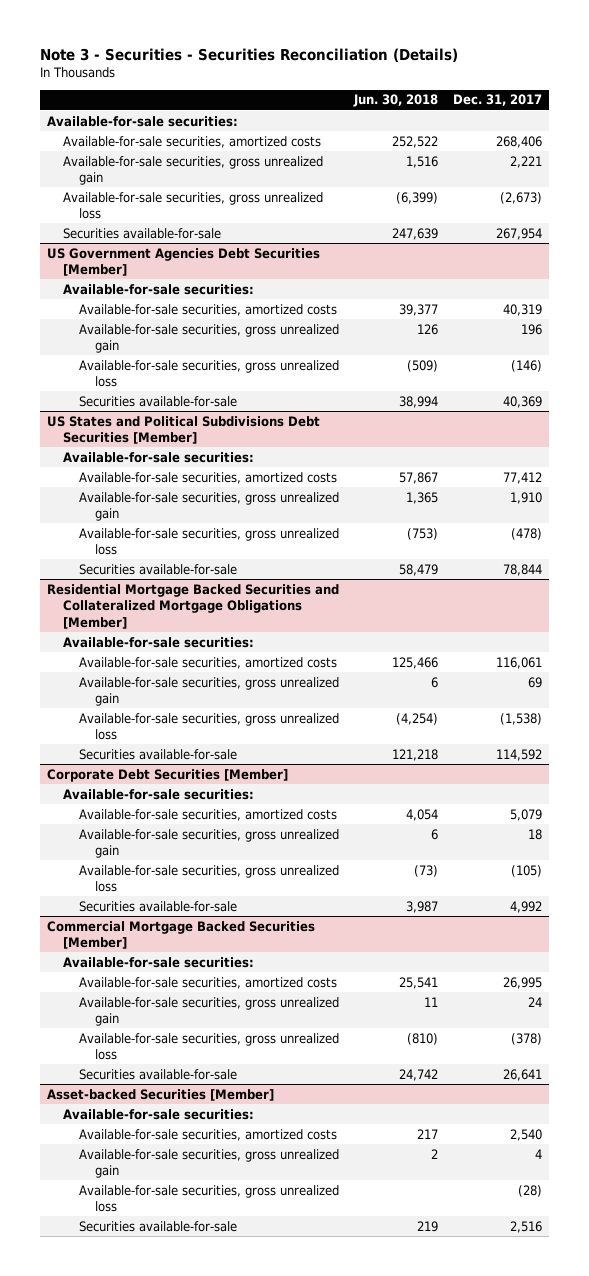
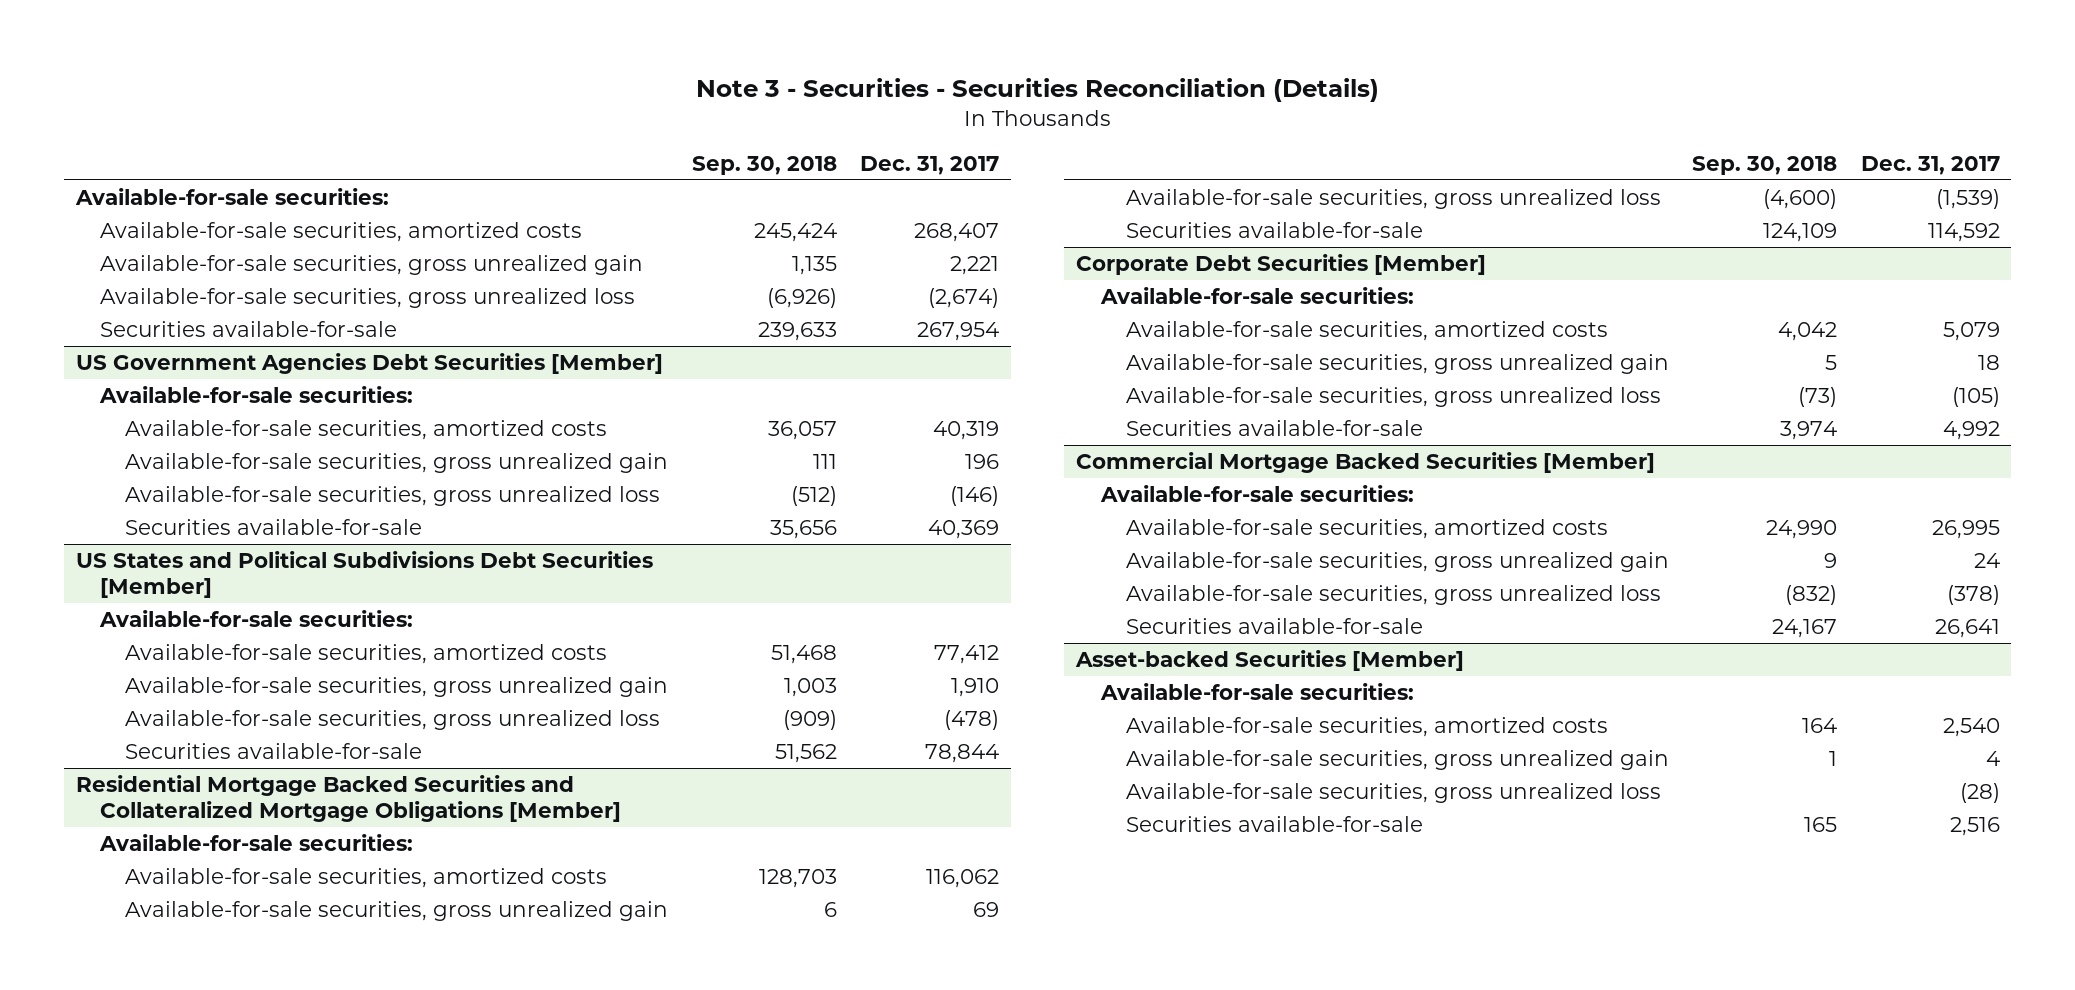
- | Jun. 30, 2018 | Dec. 31, 2017
+ | Sep. 30, 2018 | Dec. 31, 2017
- Available-for-sale securities, amortized costs | 252,522 | 268,406
+ Available-for-sale securities, amortized costs | 245,424 | 268,407
- Available-for-sale securities, gross unrealized loss | (6,399) | (2,673)
+ Available-for-sale securities, gross unrealized loss | (6,926) | (2,674)
@ Residential Mortgage Backed Securities and Collateralized Mortgage Obligations [Member]
- Available-for-sale securities, amortized costs | 125,466 | 116,061
+ Available-for-sale securities, amortized costs | 128,703 | 116,062
- Available-for-sale securities, gross unrealized loss | (4,254) | (1,538)
+ Available-for-sale securities, gross unrealized loss | (4,600) | (1,539)

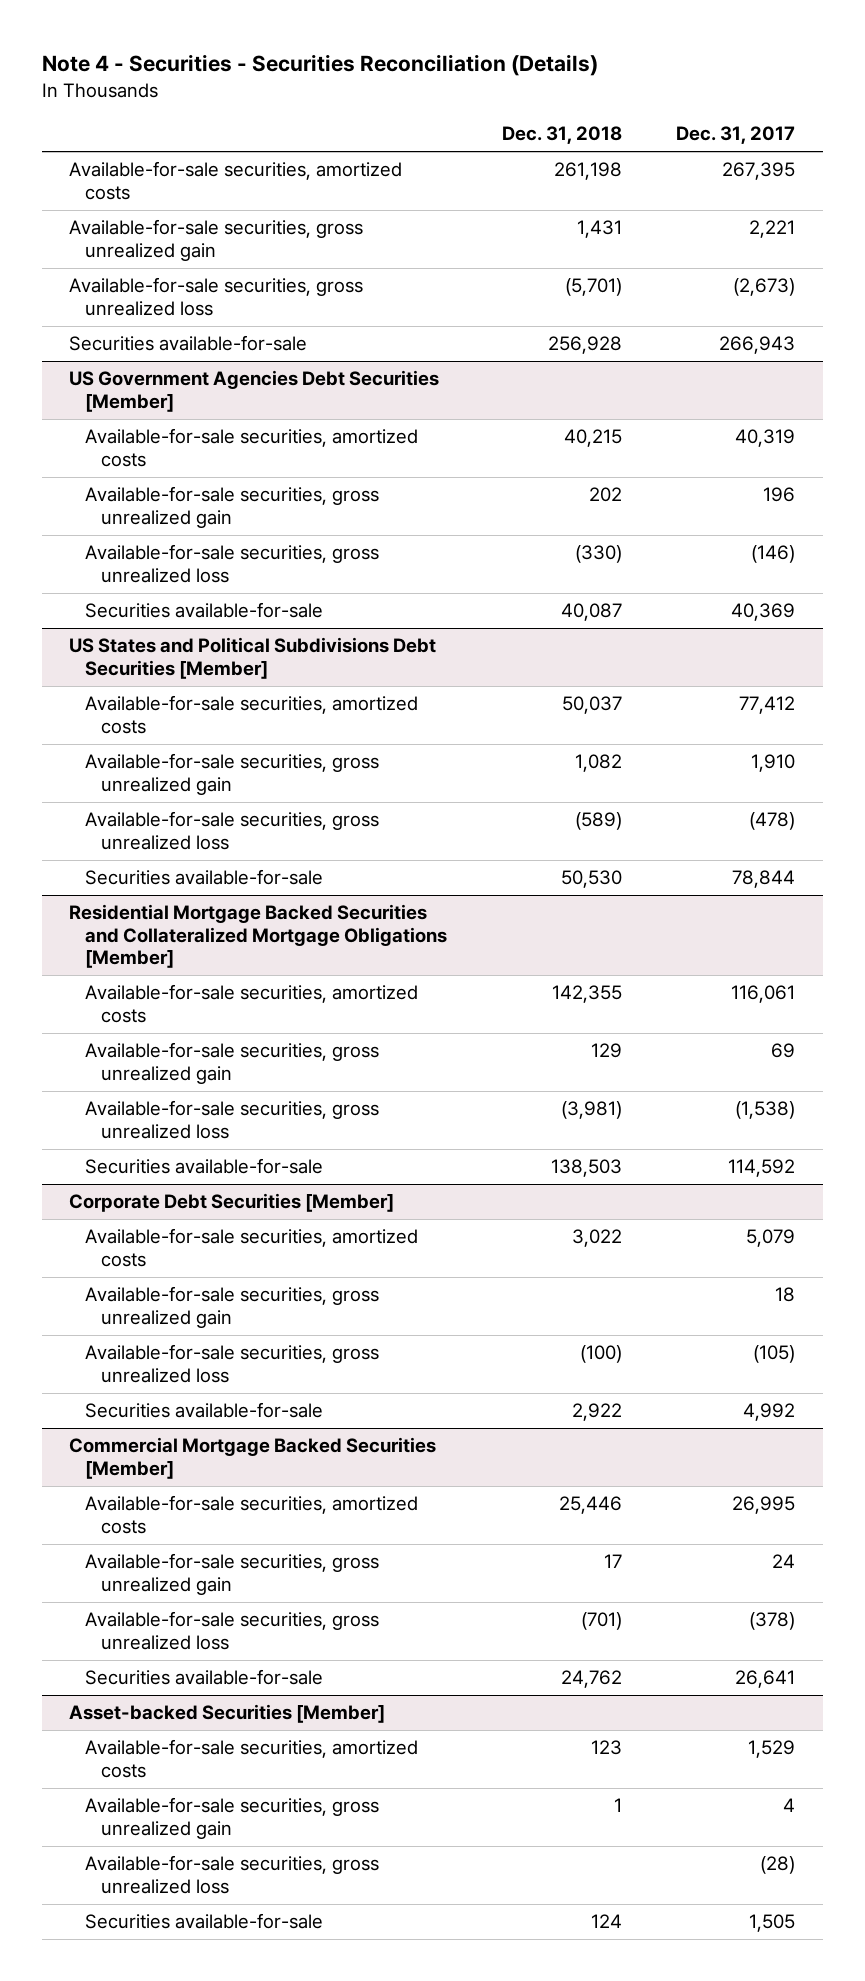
- Note 3 - Securities - Securities Reconciliation (Details)
+ Note 4 - Securities - Securities Reconciliation (Details)
- | Sep. 30, 2018 | Dec. 31, 2017
+ | Dec. 31, 2018 | Dec. 31, 2017
- Available-for-sale securities:
- Available-for-sale securities, amortized costs | 245,424 | 268,407
+ Available-for-sale securities, amortized costs | 261,198 | 267,395
- Available-for-sale securities, gross unrealized loss | (6,926) | (2,674)
- Securities available-for-sale | 239,633 | 267,954
+ Available-for-sale securities, gross unrealized loss | (5,701) | (2,673)
+ Securities available-for-sale | 256,928 | 266,943
@ US Government Agencies Debt Securities [Member]
- Available-for-sale securities:
@ US States and Political Subdivisions Debt Securities [Member]
- Available-for-sale securities:
@ Residential Mortgage Backed Securities and Collateralized Mortgage Obligations [Member]
- Available-for-sale securities:
- Available-for-sale securities, amortized costs | 128,703 | 116,062
+ Available-for-sale securities, amortized costs | 142,355 | 116,061
- Available-for-sale securities, gross unrealized loss | (4,600) | (1,539)
+ Available-for-sale securities, gross unrealized loss | (3,981) | (1,538)
@ Corporate Debt Securities [Member]
- Available-for-sale securities:
@ Commercial Mortgage Backed Securities [Member]
- Available-for-sale securities:
@ Asset-backed Securities [Member]
- Available-for-sale securities:
- Available-for-sale securities, amortized costs | 164 | 2,540
+ Available-for-sale securities, amortized costs | 123 | 1,529
- Securities available-for-sale | 165 | 2,516
+ Securities available-for-sale | 124 | 1,505

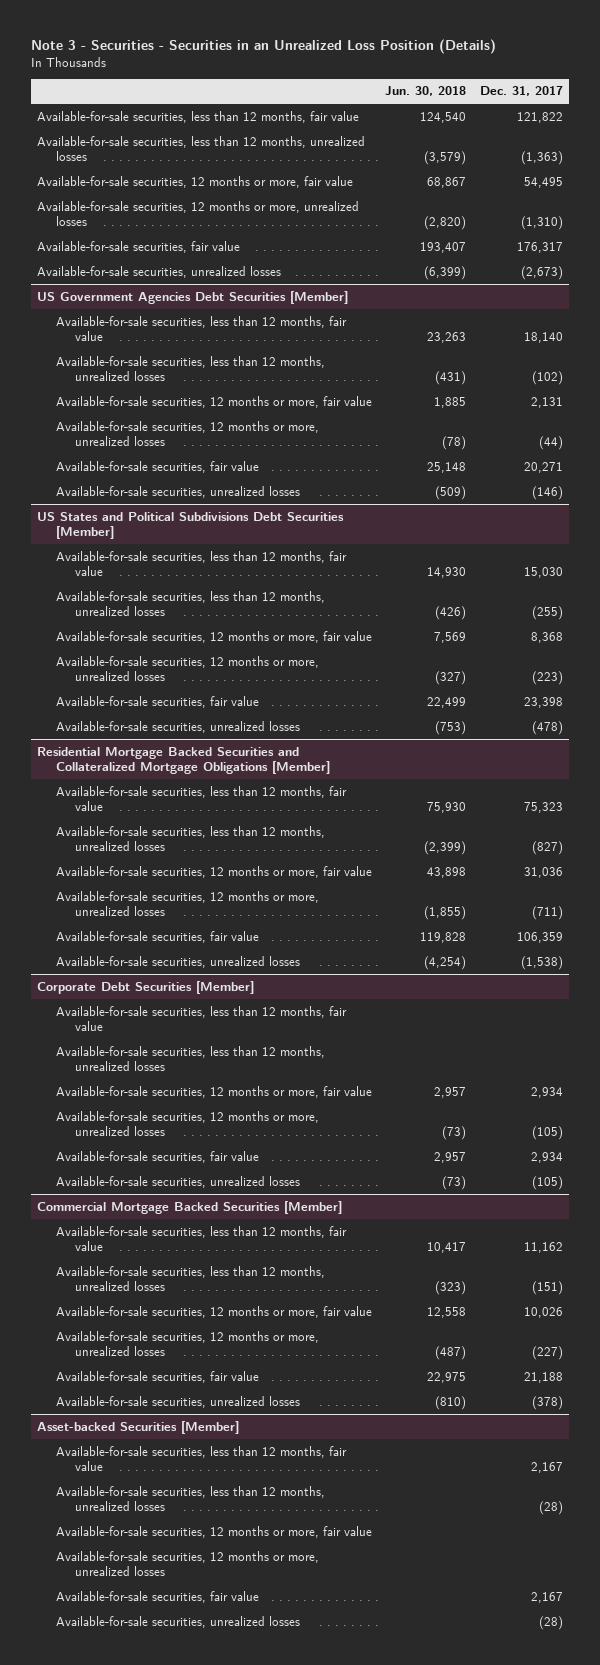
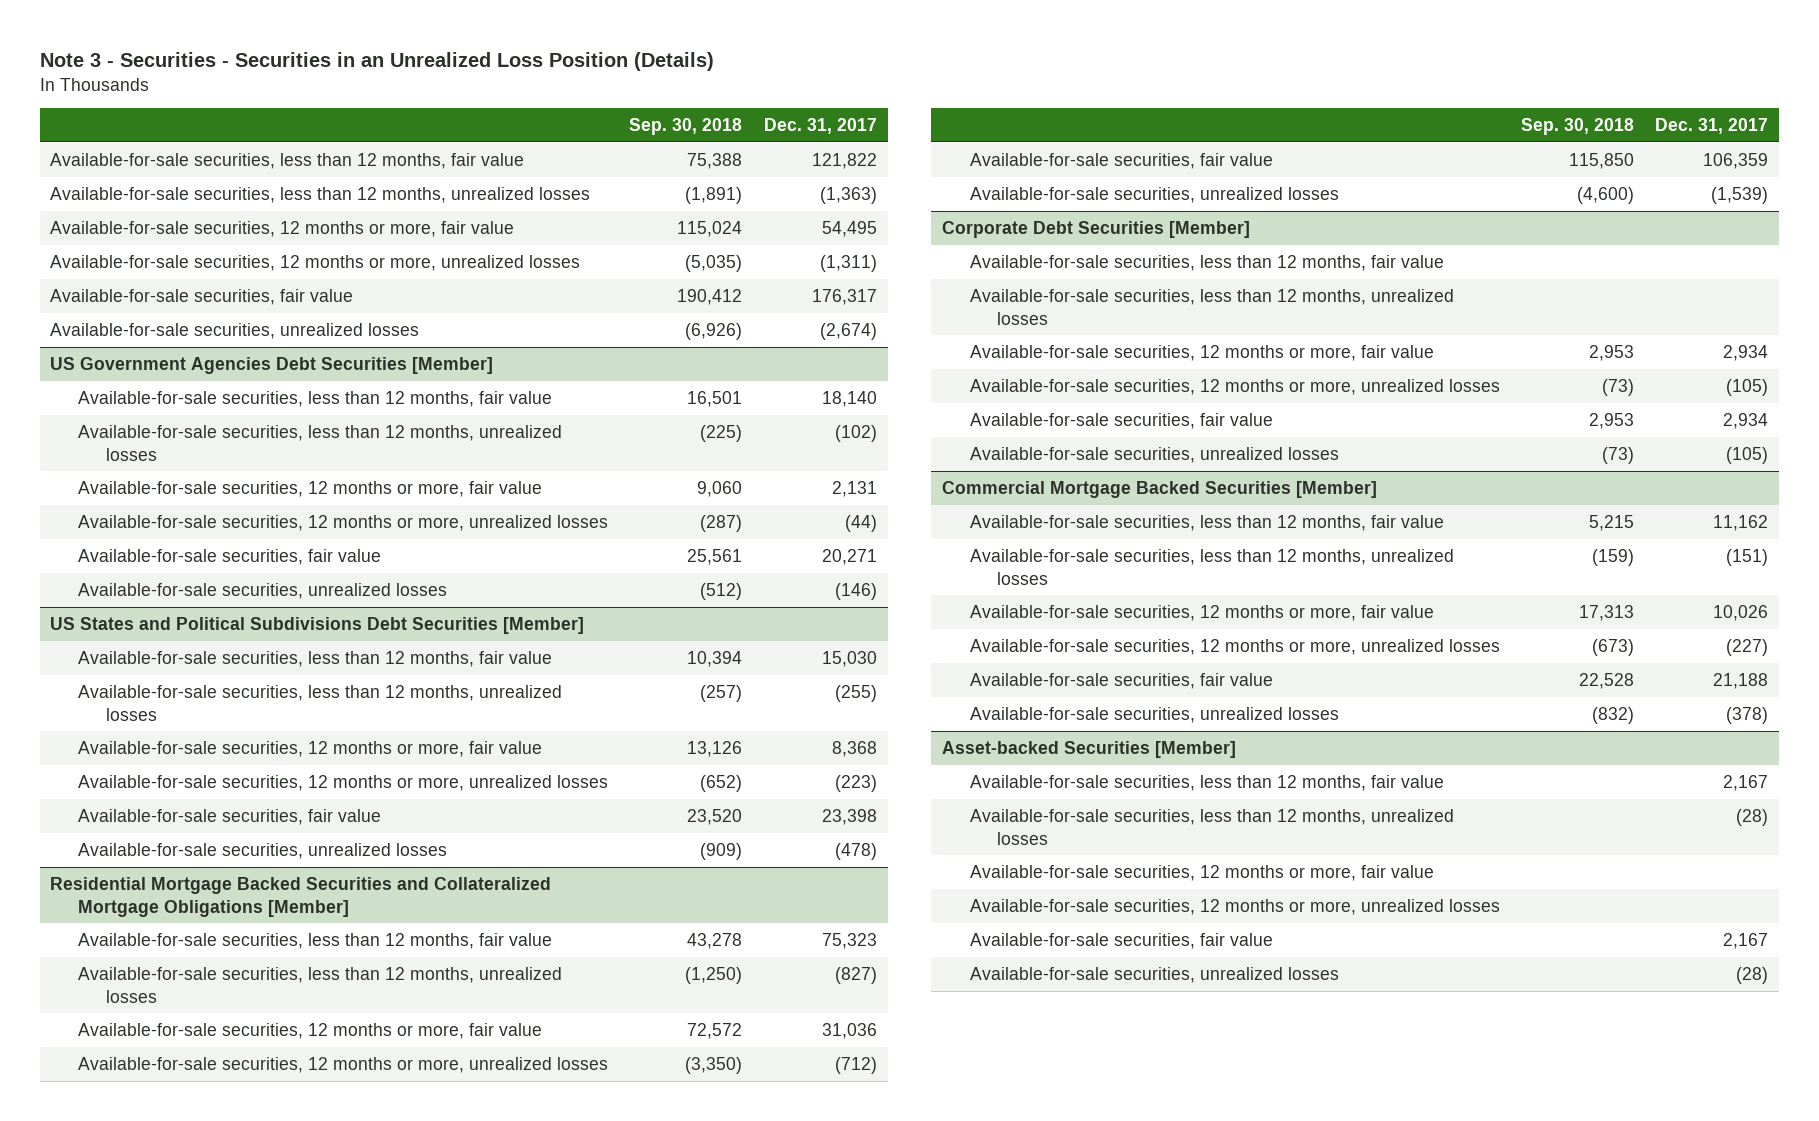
- | Jun. 30, 2018 | Dec. 31, 2017
+ | Sep. 30, 2018 | Dec. 31, 2017
- Available-for-sale securities, 12 months or more, unrealized losses | (2,820) | (1,310)
+ Available-for-sale securities, 12 months or more, unrealized losses | (5,035) | (1,311)
- Available-for-sale securities, unrealized losses | (6,399) | (2,673)
+ Available-for-sale securities, unrealized losses | (6,926) | (2,674)
@ Residential Mortgage Backed Securities and Collateralized Mortgage Obligations [Member]
- Available-for-sale securities, 12 months or more, unrealized losses | (1,855) | (711)
+ Available-for-sale securities, 12 months or more, unrealized losses | (3,350) | (712)
- Available-for-sale securities, unrealized losses | (4,254) | (1,538)
+ Available-for-sale securities, unrealized losses | (4,600) | (1,539)

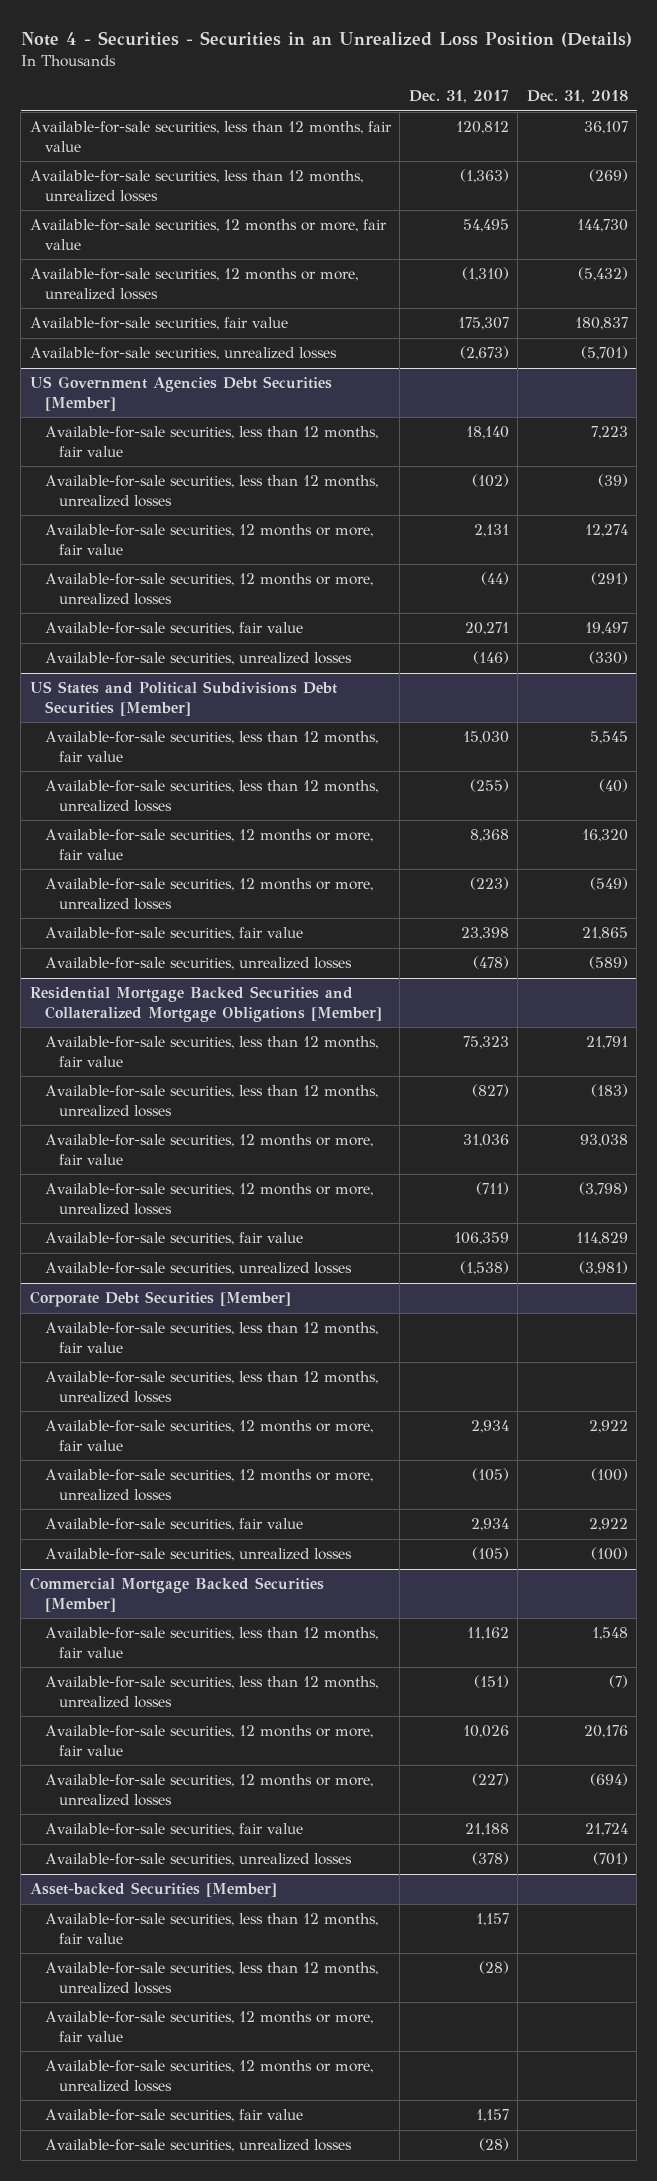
- Note 3 - Securities - Securities in an Unrealized Loss Position (Details)
+ Note 4 - Securities - Securities in an Unrealized Loss Position (Details)
- | Sep. 30, 2018 | Dec. 31, 2017
+ | Dec. 31, 2017 | Dec. 31, 2018
- Available-for-sale securities, less than 12 months, fair value | 75,388 | 121,822
+ Available-for-sale securities, less than 12 months, fair value | 120,812 | 36,107
- Available-for-sale securities, 12 months or more, unrealized losses | (5,035) | (1,311)
- Available-for-sale securities, fair value | 190,412 | 176,317
- Available-for-sale securities, unrealized losses | (6,926) | (2,674)
+ Available-for-sale securities, 12 months or more, unrealized losses | (1,310) | (5,432)
+ Available-for-sale securities, fair value | 175,307 | 180,837
+ Available-for-sale securities, unrealized losses | (2,673) | (5,701)
@ Residential Mortgage Backed Securities and Collateralized Mortgage Obligations [Member]
- Available-for-sale securities, 12 months or more, unrealized losses | (3,350) | (712)
+ Available-for-sale securities, 12 months or more, unrealized losses | (711) | (3,798)
- Available-for-sale securities, unrealized losses | (4,600) | (1,539)
+ Available-for-sale securities, unrealized losses | (1,538) | (3,981)
@ Asset-backed Securities [Member]
- Available-for-sale securities, less than 12 months, fair value | | 2,167
+ Available-for-sale securities, less than 12 months, fair value | 1,157 |
- Available-for-sale securities, fair value | | 2,167
+ Available-for-sale securities, fair value | 1,157 |

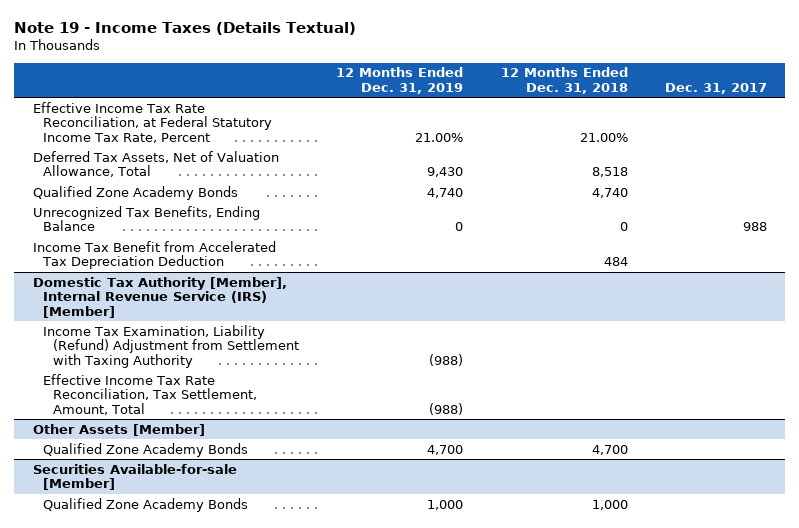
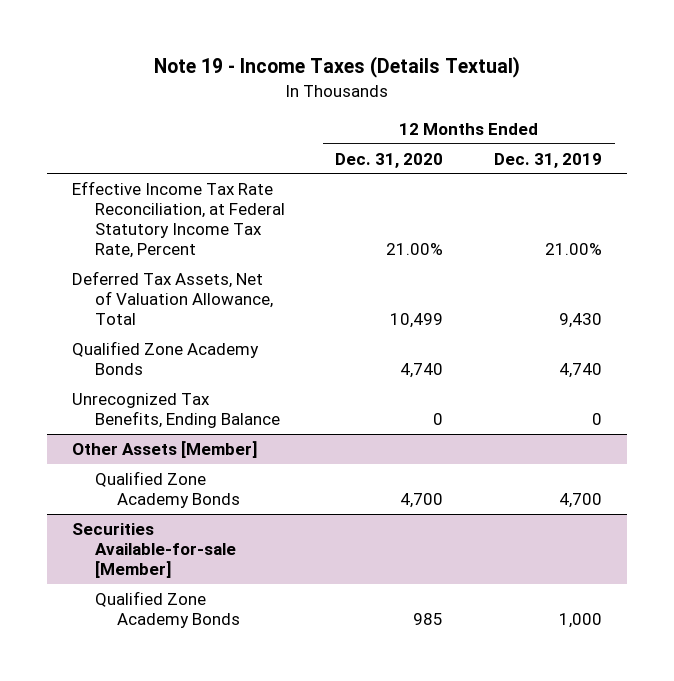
- | 12 Months Ended Dec. 31, 2019 | 12 Months Ended Dec. 31, 2018 | Dec. 31, 2017
+ | 12 Months Ended Dec. 31, 2020 | 12 Months Ended Dec. 31, 2019
- Income Tax Benefit from Accelerated Tax Depreciation Deduction | | 484 |
- Domestic Tax Authority [Member], Internal Revenue Service (IRS) [Member]
- Income Tax Examination, Liability (Refund) Adjustment from Settlement with Taxing Authority | (988) | |
- Effective Income Tax Rate Reconciliation, Tax Settlement, Amount, Total | (988) | |

